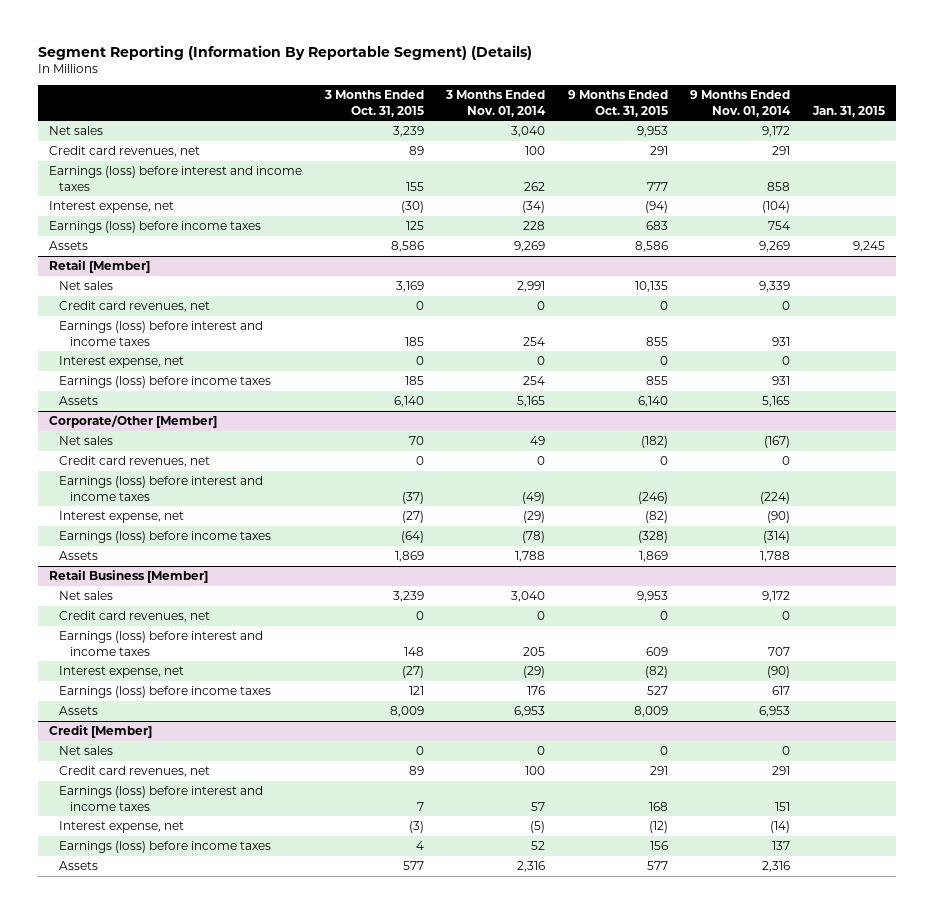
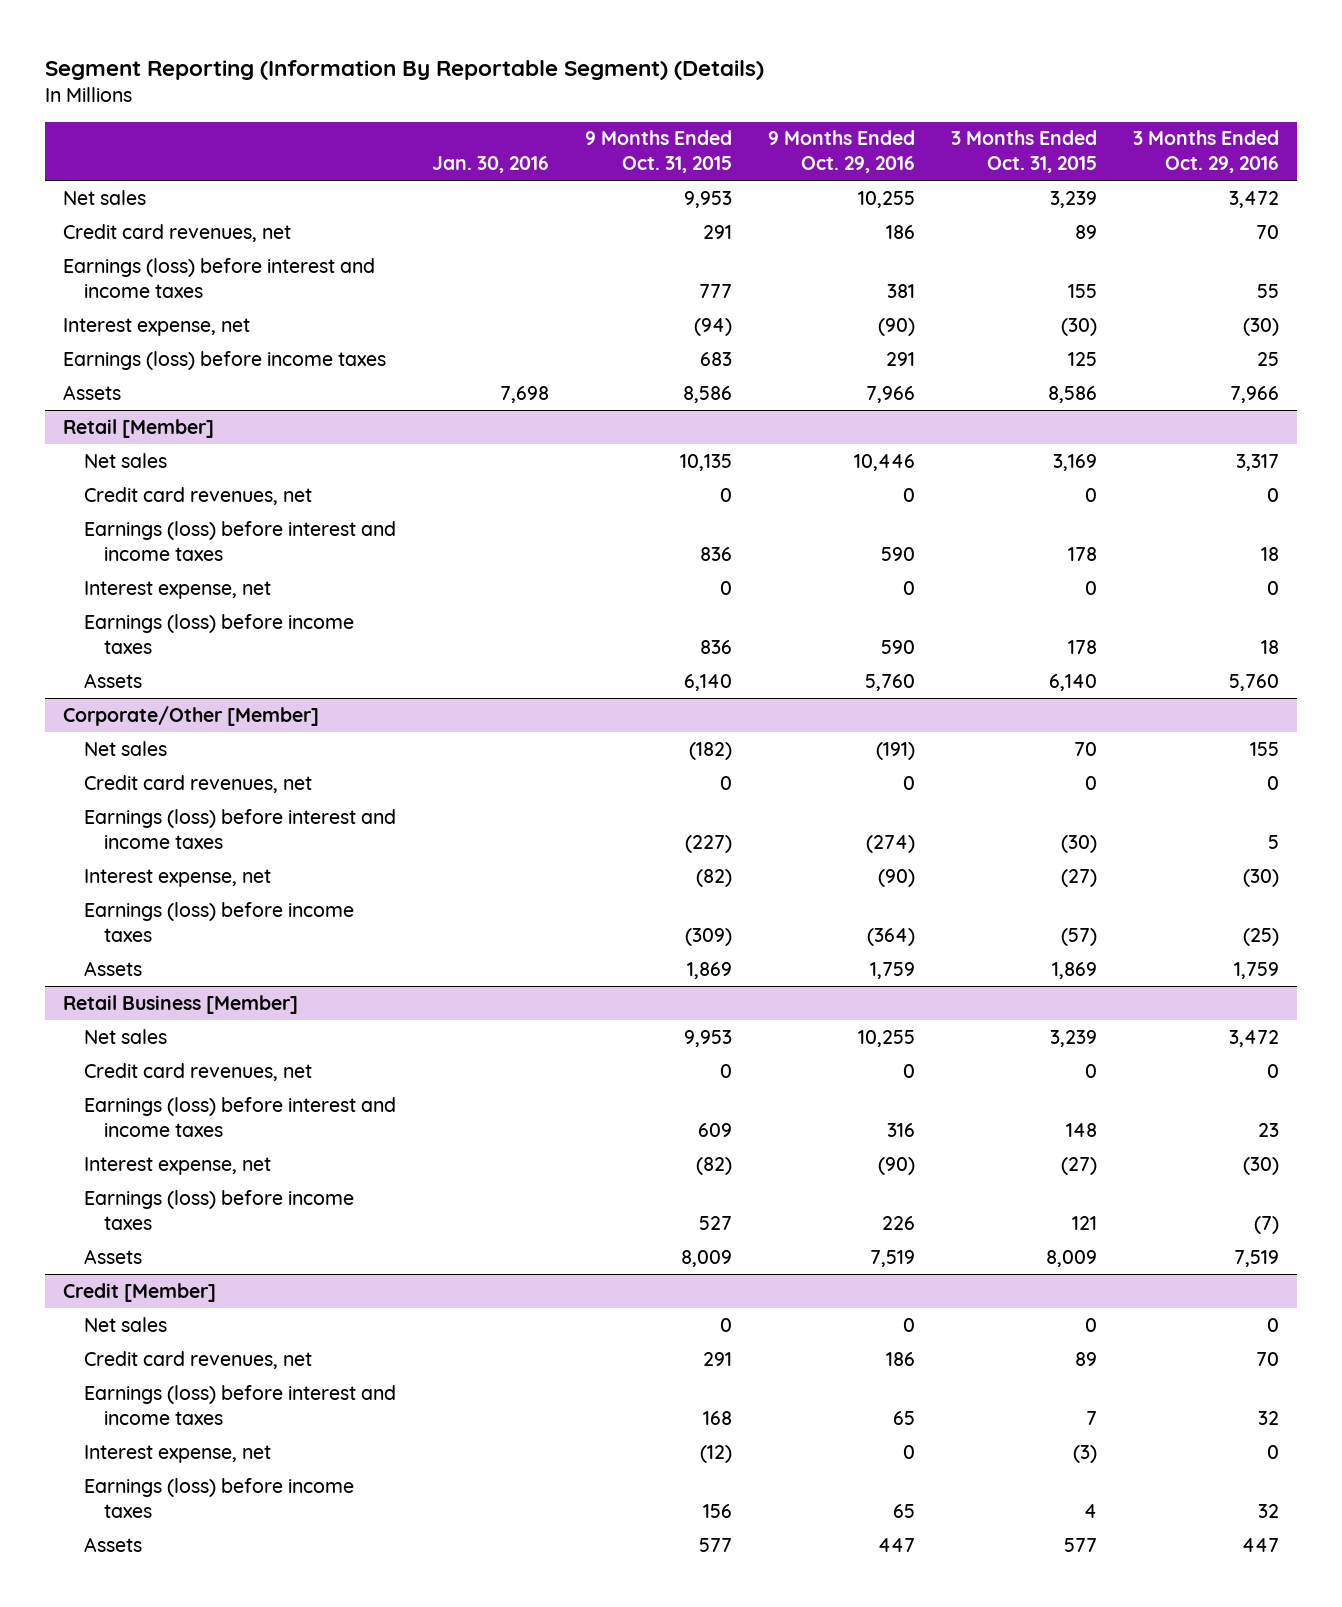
- | 3 Months Ended Oct. 31, 2015 | 3 Months Ended Nov. 01, 2014 | 9 Months Ended Oct. 31, 2015 | 9 Months Ended Nov. 01, 2014 | Jan. 31, 2015
+ | Jan. 30, 2016 | 9 Months Ended Oct. 31, 2015 | 9 Months Ended Oct. 29, 2016 | 3 Months Ended Oct. 31, 2015 | 3 Months Ended Oct. 29, 2016
@ Retail [Member]
- Earnings (loss) before interest and income taxes | 185 | 254 | 855 | 931 |
+ Earnings (loss) before interest and income taxes | | 836 | 590 | 178 | 18
- Earnings (loss) before income taxes | 185 | 254 | 855 | 931 |
+ Earnings (loss) before income taxes | | 836 | 590 | 178 | 18
@ Corporate/Other [Member]
- Earnings (loss) before interest and income taxes | (37) | (49) | (246) | (224) |
+ Earnings (loss) before interest and income taxes | | (227) | (274) | (30) | 5
- Earnings (loss) before income taxes | (64) | (78) | (328) | (314) |
+ Earnings (loss) before income taxes | | (309) | (364) | (57) | (25)

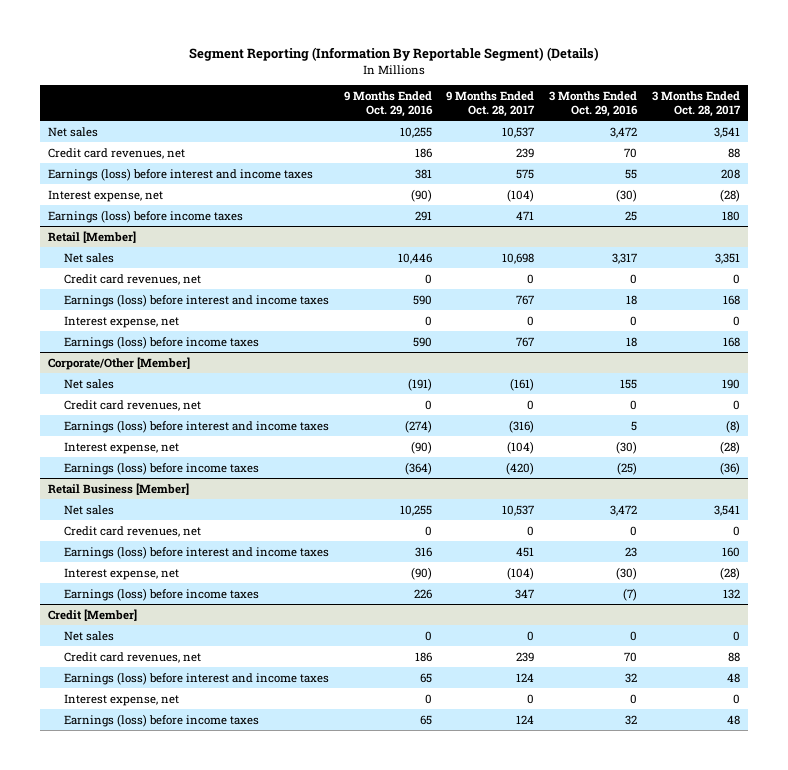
- | Jan. 30, 2016 | 9 Months Ended Oct. 31, 2015 | 9 Months Ended Oct. 29, 2016 | 3 Months Ended Oct. 31, 2015 | 3 Months Ended Oct. 29, 2016
+ | 9 Months Ended Oct. 29, 2016 | 9 Months Ended Oct. 28, 2017 | 3 Months Ended Oct. 29, 2016 | 3 Months Ended Oct. 28, 2017
- Assets | 7,698 | 8,586 | 7,966 | 8,586 | 7,966
@ Retail [Member]
- Assets | | 6,140 | 5,760 | 6,140 | 5,760
@ Corporate/Other [Member]
- Assets | | 1,869 | 1,759 | 1,869 | 1,759
@ Retail Business [Member]
- Assets | | 8,009 | 7,519 | 8,009 | 7,519
@ Credit [Member]
- Assets | | 577 | 447 | 577 | 447

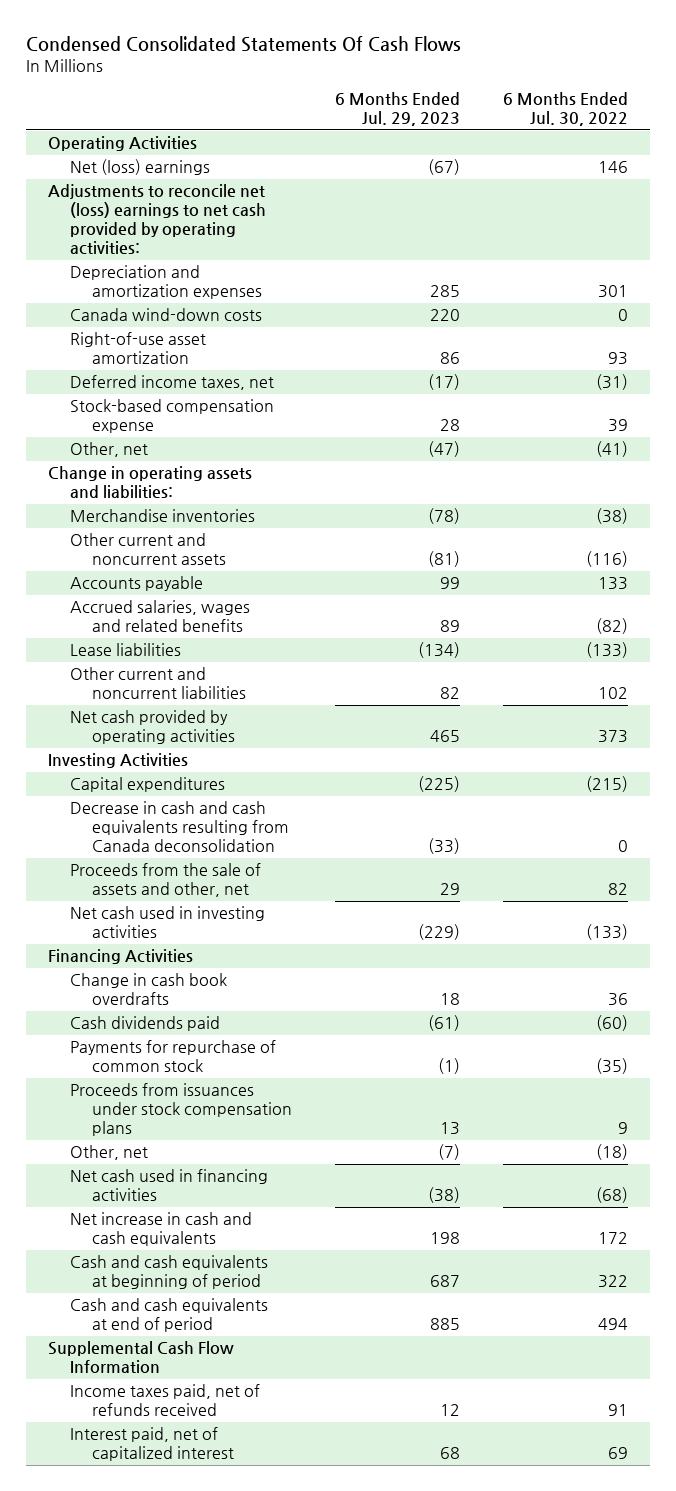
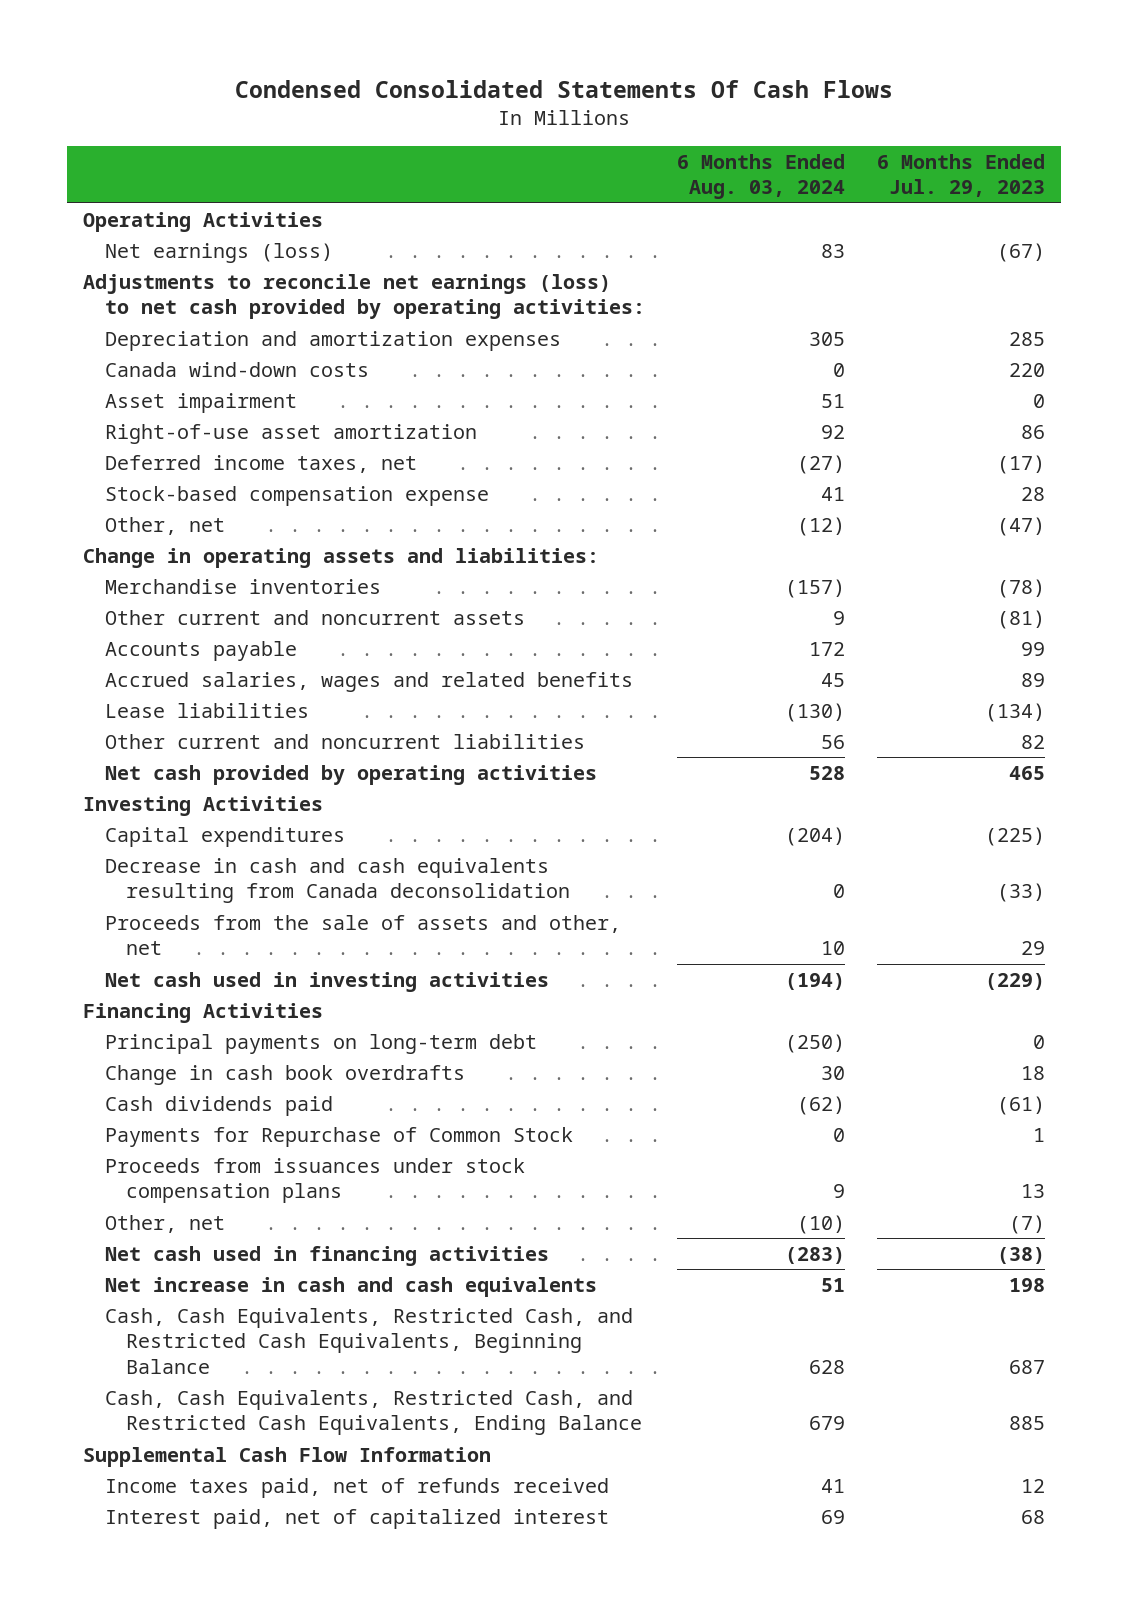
- | 6 Months Ended Jul. 29, 2023 | 6 Months Ended Jul. 30, 2022
+ | 6 Months Ended Aug. 03, 2024 | 6 Months Ended Jul. 29, 2023
- Net (loss) earnings | (67) | 146
- Adjustments to reconcile net (loss) earnings to net cash provided by operating activities:
+ Net earnings (loss) | 83 | (67)
+ Adjustments to reconcile net earnings (loss) to net cash provided by operating activities:
+ Asset impairment | 51 | 0
+ Principal payments on long-term debt | (250) | 0
- Payments for repurchase of common stock | (1) | (35)
+ Payments for Repurchase of Common Stock | 0 | 1
- Cash and cash equivalents at beginning of period | 687 | 322
- Cash and cash equivalents at end of period | 885 | 494
+ Cash, Cash Equivalents, Restricted Cash, and Restricted Cash Equivalents, Beginning Balance | 628 | 687
+ Cash, Cash Equivalents, Restricted Cash, and Restricted Cash Equivalents, Ending Balance | 679 | 885

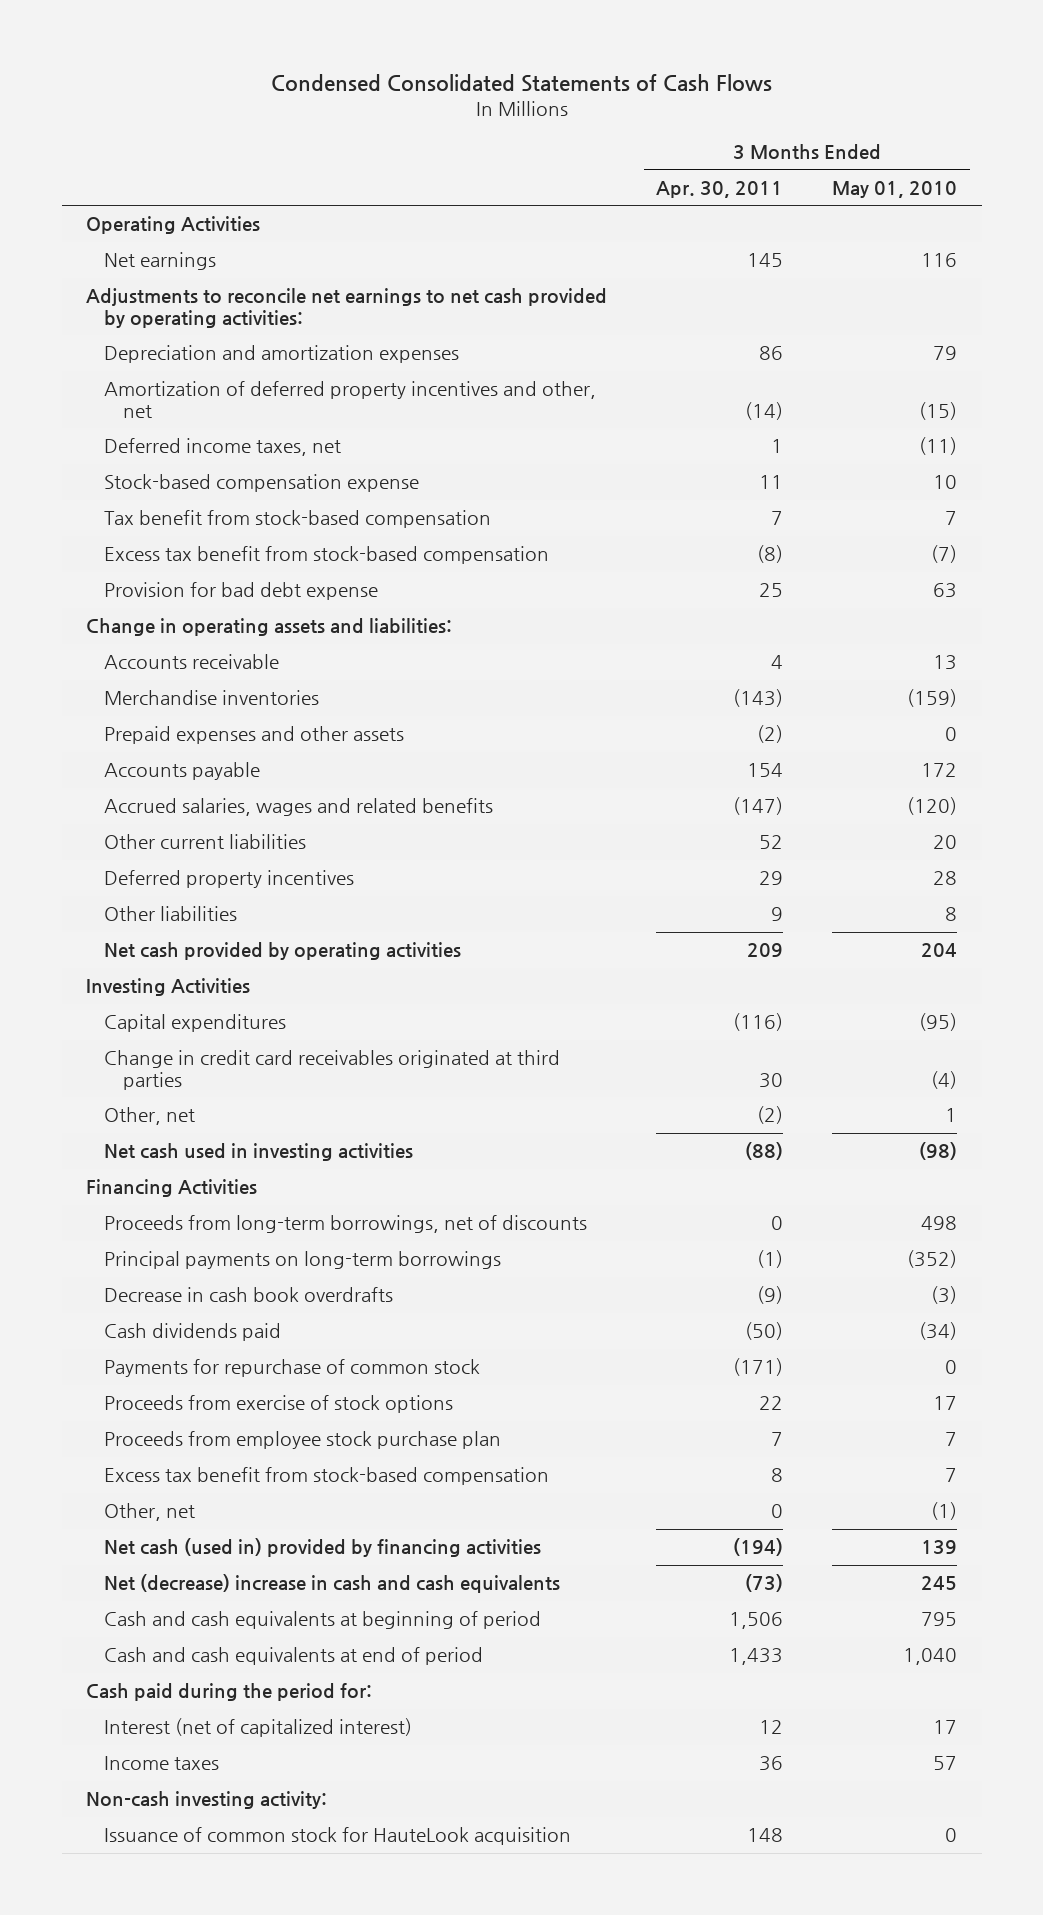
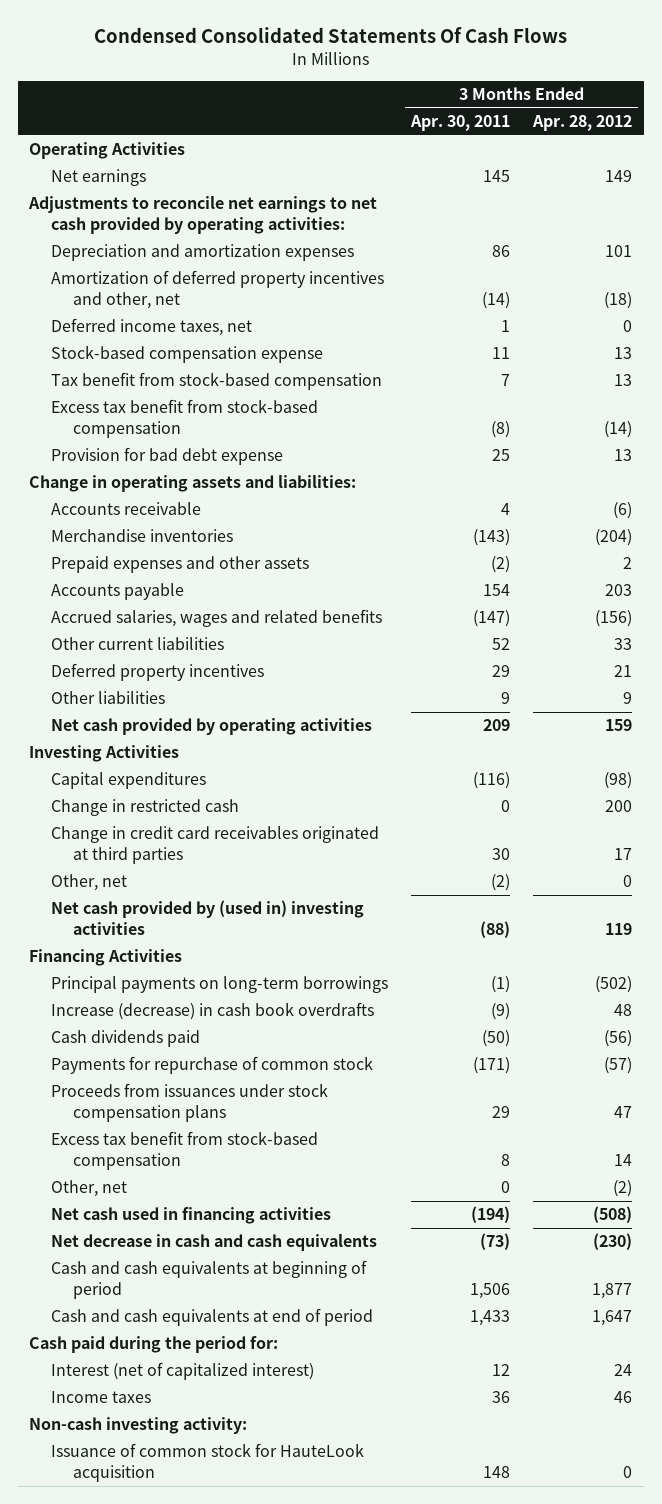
- Condensed Consolidated Statements of Cash Flows
+ Condensed Consolidated Statements Of Cash Flows
- | 3 Months Ended Apr. 30, 2011 | 3 Months Ended May 01, 2010
+ | 3 Months Ended Apr. 30, 2011 | 3 Months Ended Apr. 28, 2012
+ Change in restricted cash | 0 | 200
- Net cash used in investing activities | (88) | (98)
+ Net cash provided by (used in) investing activities | (88) | 119
- Proceeds from long-term borrowings, net of discounts | 0 | 498
- Decrease in cash book overdrafts | (9) | (3)
+ Increase (decrease) in cash book overdrafts | (9) | 48
- Proceeds from exercise of stock options | 22 | 17
- Proceeds from employee stock purchase plan | 7 | 7
+ Proceeds from issuances under stock compensation plans | 29 | 47
- Net cash (used in) provided by financing activities | (194) | 139
- Net (decrease) increase in cash and cash equivalents | (73) | 245
+ Net cash used in financing activities | (194) | (508)
+ Net decrease in cash and cash equivalents | (73) | (230)

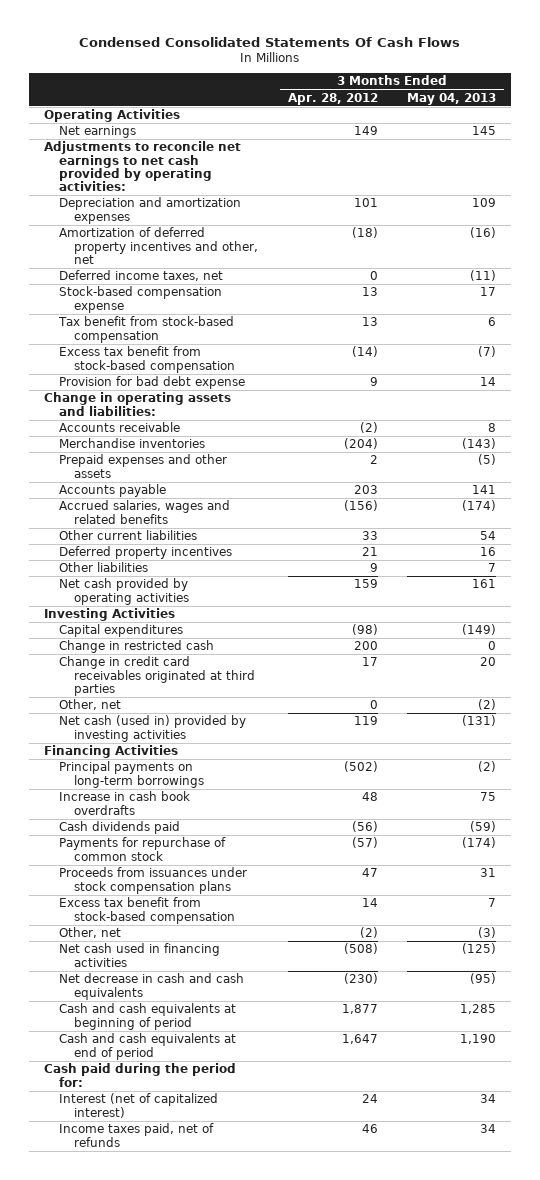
- | 3 Months Ended Apr. 30, 2011 | 3 Months Ended Apr. 28, 2012
+ | 3 Months Ended Apr. 28, 2012 | 3 Months Ended May 04, 2013
- Provision for bad debt expense | 25 | 13
+ Provision for bad debt expense | 9 | 14
- Accounts receivable | 4 | (6)
+ Accounts receivable | (2) | 8
- Net cash provided by (used in) investing activities | (88) | 119
+ Net cash (used in) provided by investing activities | 119 | (131)
- Increase (decrease) in cash book overdrafts | (9) | 48
+ Increase in cash book overdrafts | 48 | 75
- Income taxes | 36 | 46
- Non-cash investing activity:
- Issuance of common stock for HauteLook acquisition | 148 | 0
+ Income taxes paid, net of refunds | 46 | 34

